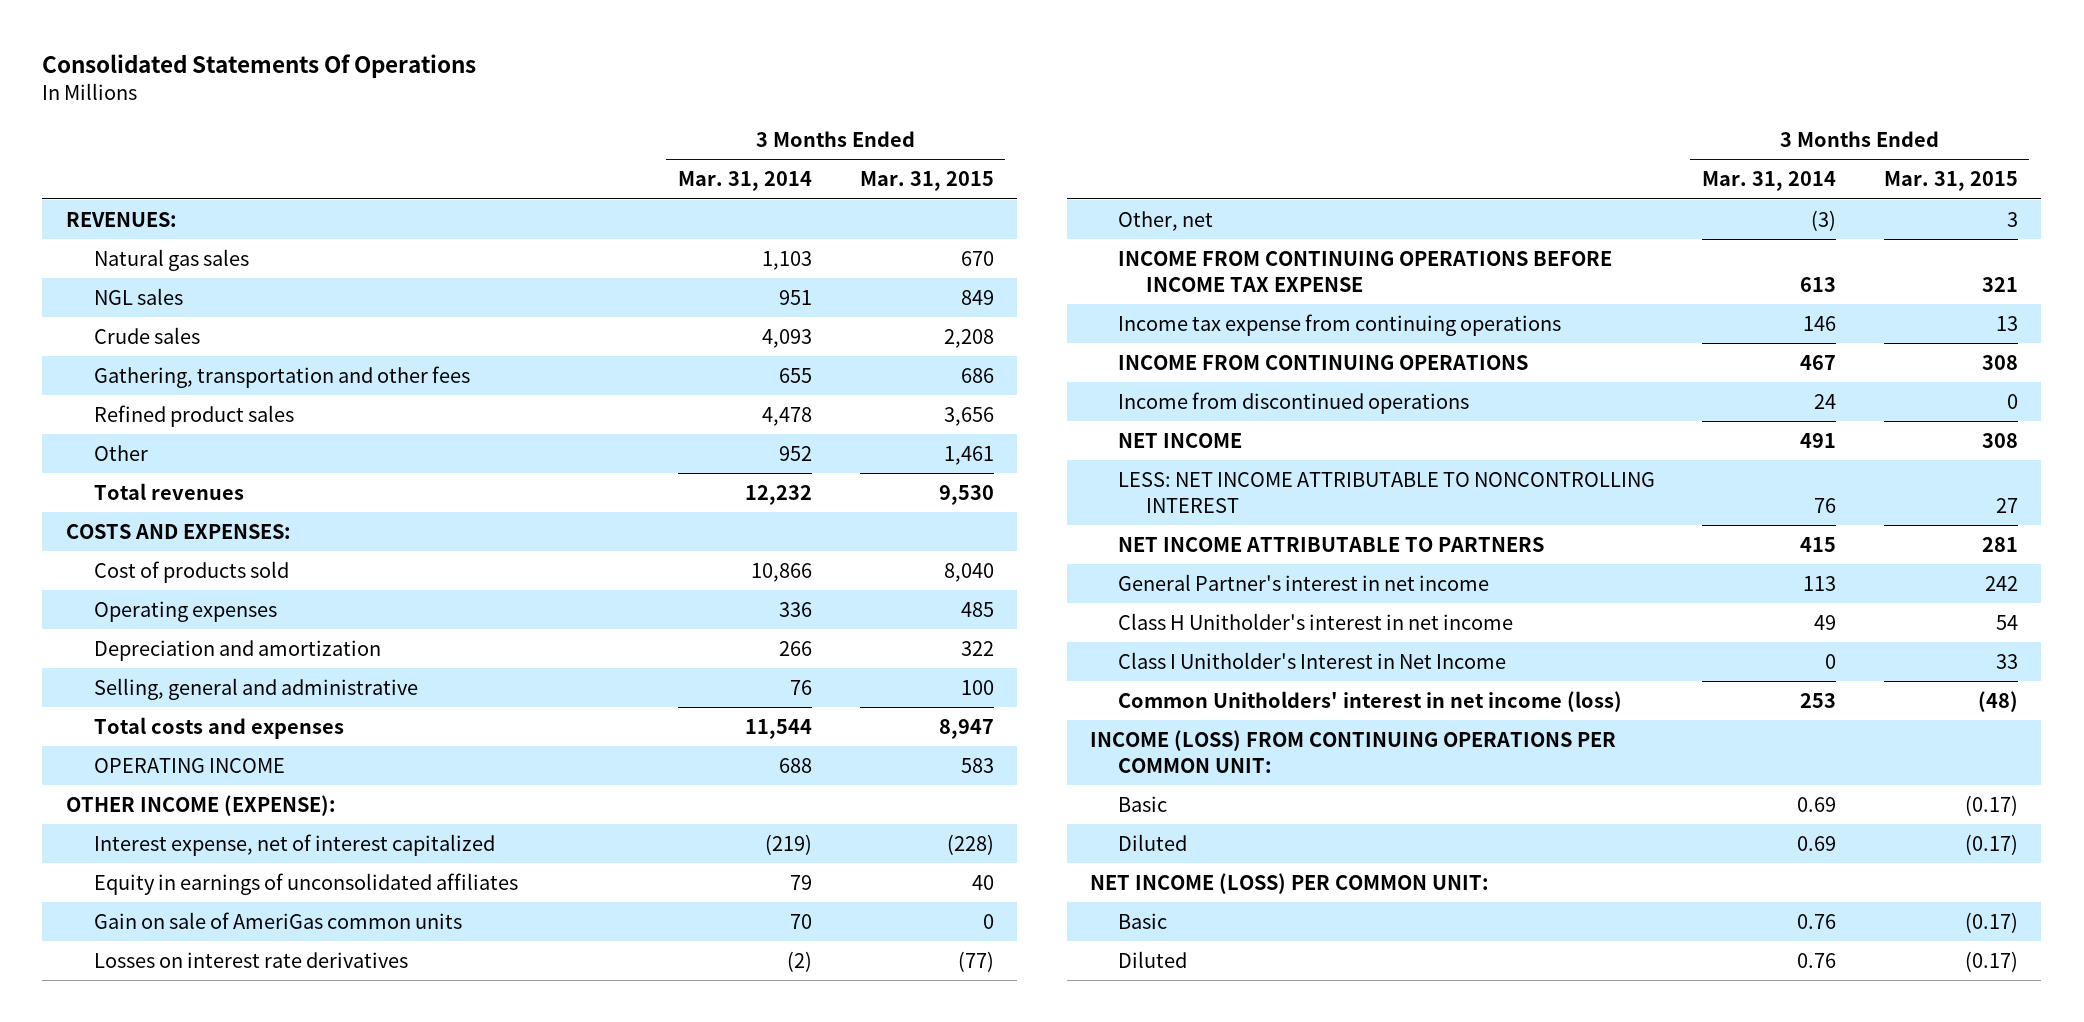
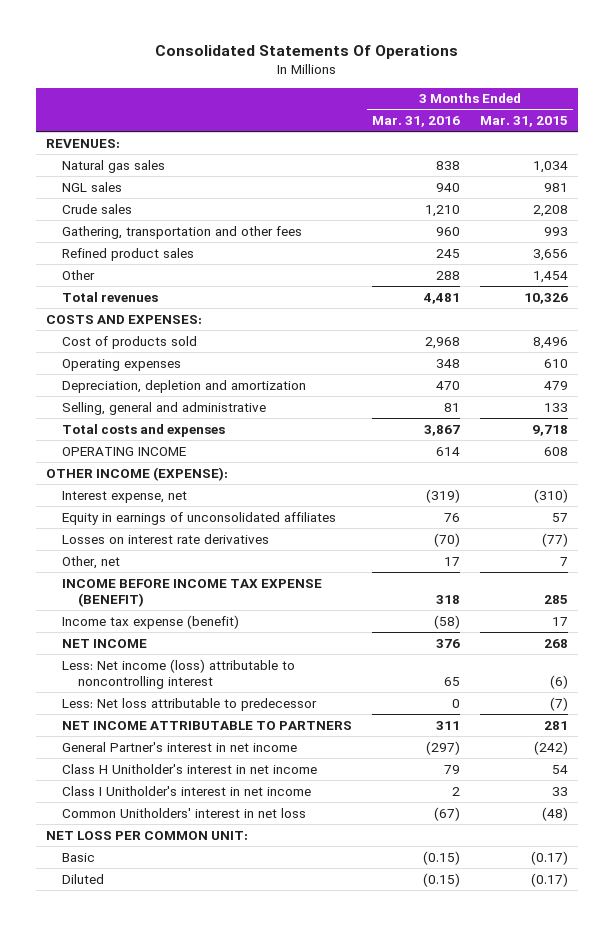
- | 3 Months Ended Mar. 31, 2014 | 3 Months Ended Mar. 31, 2015
+ | 3 Months Ended Mar. 31, 2016 | 3 Months Ended Mar. 31, 2015
- Natural gas sales | 1,103 | 670
- NGL sales | 951 | 849
+ Natural gas sales | 838 | 1,034
+ NGL sales | 940 | 981
- Gathering, transportation and other fees | 655 | 686
+ Gathering, transportation and other fees | 960 | 993
- Other | 952 | 1,461
- Total revenues | 12,232 | 9,530
+ Other | 288 | 1,454
+ Total revenues | 4,481 | 10,326
- Cost of products sold | 10,866 | 8,040
- Operating expenses | 336 | 485
- Depreciation and amortization | 266 | 322
- Selling, general and administrative | 76 | 100
- Total costs and expenses | 11,544 | 8,947
- OPERATING INCOME | 688 | 583
+ Cost of products sold | 2,968 | 8,496
+ Operating expenses | 348 | 610
+ Depreciation, depletion and amortization | 470 | 479
+ Selling, general and administrative | 81 | 133
+ Total costs and expenses | 3,867 | 9,718
+ OPERATING INCOME | 614 | 608
- Interest expense, net of interest capitalized | (219) | (228)
- Equity in earnings of unconsolidated affiliates | 79 | 40
- Gain on sale of AmeriGas common units | 70 | 0
+ Interest expense, net | (319) | (310)
+ Equity in earnings of unconsolidated affiliates | 76 | 57
- Other, net | (3) | 3
- INCOME FROM CONTINUING OPERATIONS BEFORE INCOME TAX EXPENSE | 613 | 321
- Income tax expense from continuing operations | 146 | 13
- INCOME FROM CONTINUING OPERATIONS | 467 | 308
- Income from discontinued operations | 24 | 0
- NET INCOME | 491 | 308
- LESS: NET INCOME ATTRIBUTABLE TO NONCONTROLLING INTEREST | 76 | 27
+ Other, net | 17 | 7
+ INCOME BEFORE INCOME TAX EXPENSE (BENEFIT) | 318 | 285
+ Income tax expense (benefit) | (58) | 17
+ NET INCOME | 376 | 268
+ Less: Net income (loss) attributable to noncontrolling interest | 65 | (6)
+ Less: Net loss attributable to predecessor | 0 | (7)
- General Partner's interest in net income | 113 | 242
+ General Partner's interest in net income | (297) | (242)
- Class I Unitholder's Interest in Net Income | 0 | 33
- Common Unitholders' interest in net income (loss) | 253 | (48)
- INCOME (LOSS) FROM CONTINUING OPERATIONS PER COMMON UNIT:
- Basic | 0.69 | (0.17)
- Diluted | 0.69 | (0.17)
- NET INCOME (LOSS) PER COMMON UNIT:
+ Class I Unitholder's interest in net income | 2 | 33
+ Common Unitholders' interest in net loss | (67) | (48)
+ NET LOSS PER COMMON UNIT:

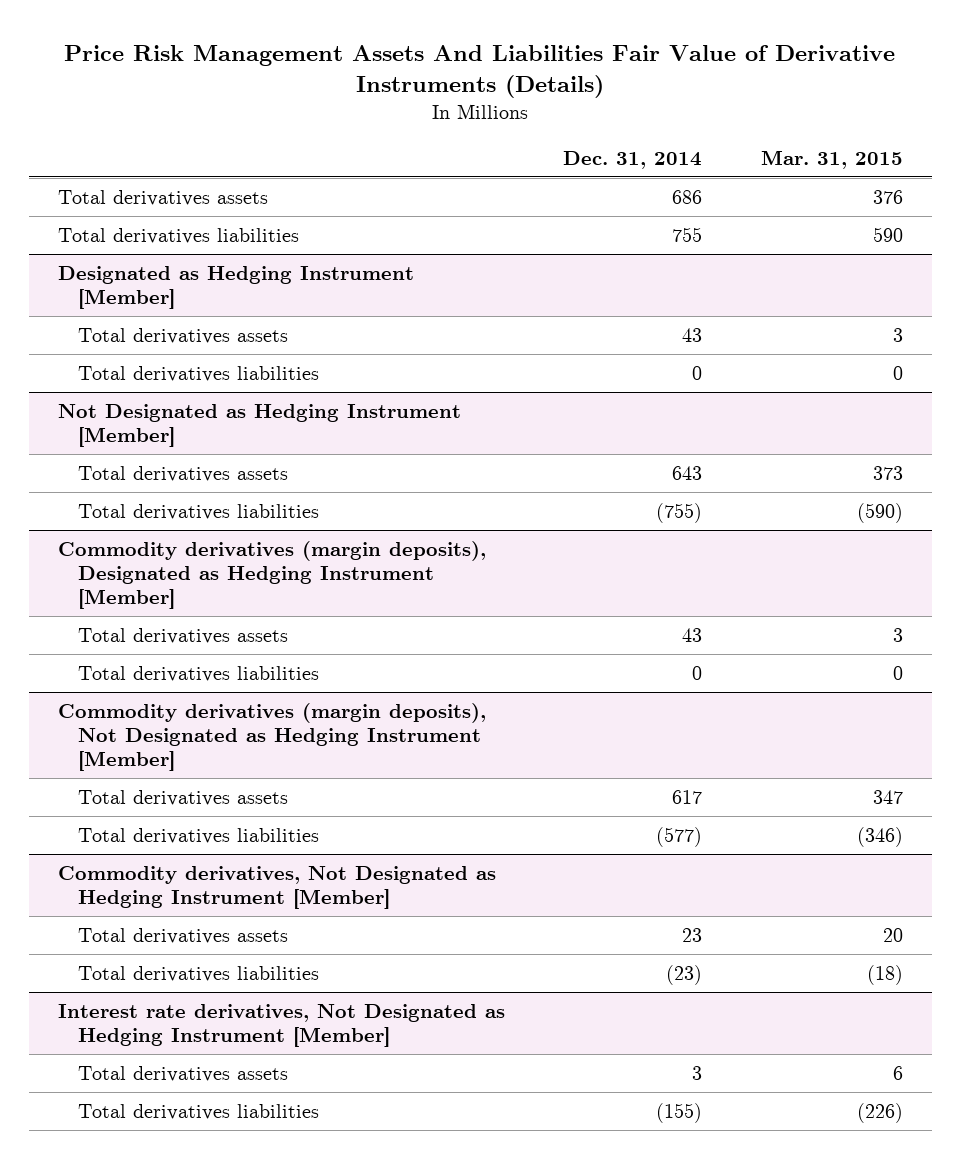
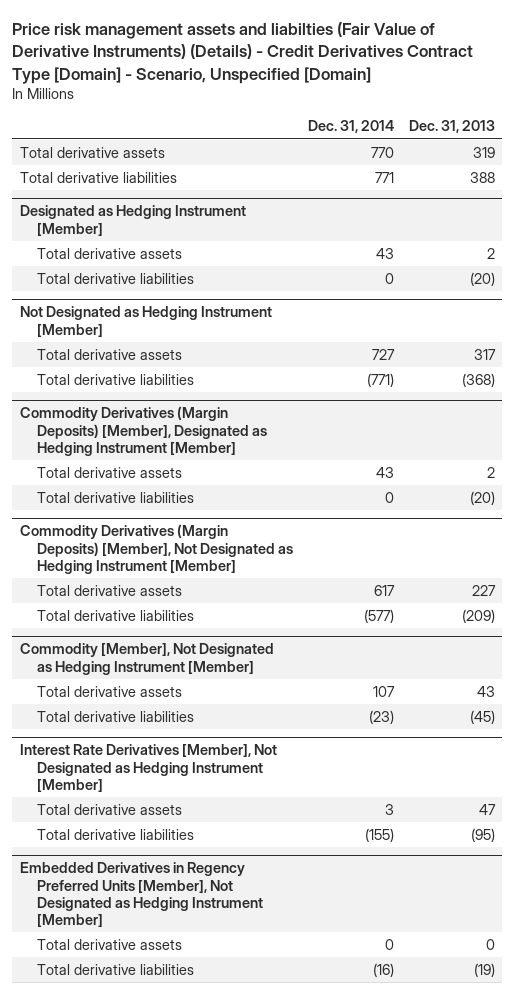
- Price Risk Management Assets And Liabilities Fair Value of Derivative Instruments (Details)
+ Price risk management assets and liabilties (Fair Value of Derivative Instruments) (Details) - Credit Derivatives Contract Type [Domain] - Scenario, Unspecified [Domain]
- | Dec. 31, 2014 | Mar. 31, 2015
+ | Dec. 31, 2014 | Dec. 31, 2013
- Total derivatives assets | 686 | 376
- Total derivatives liabilities | 755 | 590
+ Total derivative assets | 770 | 319
+ Total derivative liabilities | 771 | 388
@ Designated as Hedging Instrument [Member]
- Total derivatives assets | 43 | 3
- Total derivatives liabilities | 0 | 0
+ Total derivative assets | 43 | 2
+ Total derivative liabilities | 0 | (20)
@ Not Designated as Hedging Instrument [Member]
- Total derivatives assets | 643 | 373
- Total derivatives liabilities | (755) | (590)
- Commodity derivatives (margin deposits), Designated as Hedging Instrument [Member]
- Total derivatives assets | 43 | 3
- Total derivatives liabilities | 0 | 0
- Commodity derivatives (margin deposits), Not Designated as Hedging Instrument [Member]
- Total derivatives assets | 617 | 347
- Total derivatives liabilities | (577) | (346)
- Commodity derivatives, Not Designated as Hedging Instrument [Member]
- Total derivatives assets | 23 | 20
- Total derivatives liabilities | (23) | (18)
- Interest rate derivatives, Not Designated as Hedging Instrument [Member]
- Total derivatives assets | 3 | 6
- Total derivatives liabilities | (155) | (226)
@ Not Designated as Hedging Instrument [Member]
+ Total derivative assets | 727 | 317
+ Total derivative liabilities | (771) | (368)
+ Commodity Derivatives (Margin Deposits) [Member], Designated as Hedging Instrument [Member]
+ Total derivative assets | 43 | 2
+ Total derivative liabilities | 0 | (20)
+ Commodity Derivatives (Margin Deposits) [Member], Not Designated as Hedging Instrument [Member]
+ Total derivative assets | 617 | 227
+ Total derivative liabilities | (577) | (209)
+ Commodity [Member], Not Designated as Hedging Instrument [Member]
+ Total derivative assets | 107 | 43
+ Total derivative liabilities | (23) | (45)
+ Interest Rate Derivatives [Member], Not Designated as Hedging Instrument [Member]
+ Total derivative assets | 3 | 47
+ Total derivative liabilities | (155) | (95)
+ Embedded Derivatives in Regency Preferred Units [Member], Not Designated as Hedging Instrument [Member]
+ Total derivative assets | 0 | 0
+ Total derivative liabilities | (16) | (19)

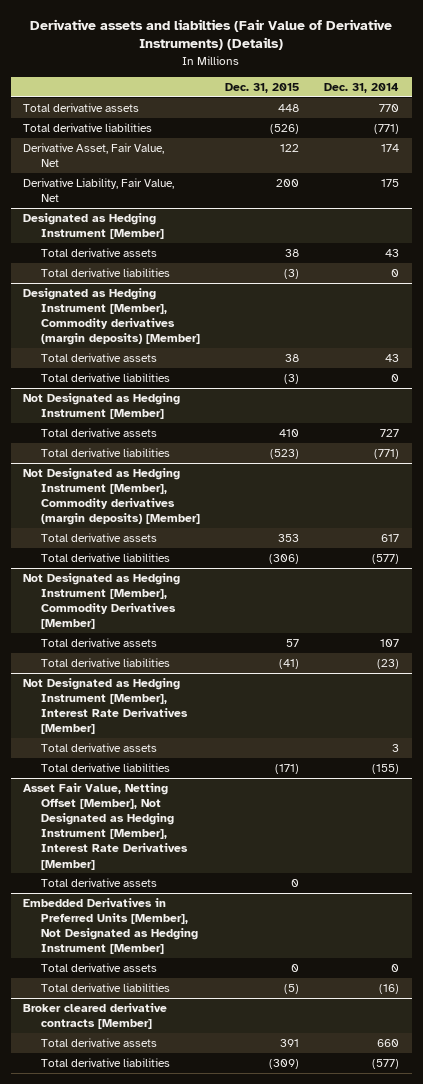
- Price risk management assets and liabilties (Fair Value of Derivative Instruments) (Details) - Credit Derivatives Contract Type [Domain] - Scenario, Unspecified [Domain]
+ Derivative assets and liabilties (Fair Value of Derivative Instruments) (Details)
- | Dec. 31, 2014 | Dec. 31, 2013
+ | Dec. 31, 2015 | Dec. 31, 2014
- Total derivative liabilities | 771 | 388
+ Total derivative liabilities | (526) | (771)
+ Derivative Asset, Fair Value, Net | 122 | 174
+ Derivative Liability, Fair Value, Net | 200 | 175
+ Designated as Hedging Instrument [Member], Commodity derivatives (margin deposits) [Member]
+ Total derivative assets | 38 | 43
+ Total derivative liabilities | (3) | 0
- Commodity Derivatives (Margin Deposits) [Member], Designated as Hedging Instrument [Member]
- Total derivative assets | 43 | 2
- Total derivative liabilities | 0 | (20)
- Commodity Derivatives (Margin Deposits) [Member], Not Designated as Hedging Instrument [Member]
+ Not Designated as Hedging Instrument [Member], Commodity derivatives (margin deposits) [Member]
- Commodity [Member], Not Designated as Hedging Instrument [Member]
+ Not Designated as Hedging Instrument [Member], Commodity Derivatives [Member]
- Interest Rate Derivatives [Member], Not Designated as Hedging Instrument [Member]
+ Not Designated as Hedging Instrument [Member], Interest Rate Derivatives [Member]
- Embedded Derivatives in Regency Preferred Units [Member], Not Designated as Hedging Instrument [Member]
+ Asset Fair Value, Netting Offset [Member], Not Designated as Hedging Instrument [Member], Interest Rate Derivatives [Member]
+ Total derivative assets | 0 |
+ Embedded Derivatives in Preferred Units [Member], Not Designated as Hedging Instrument [Member]
+ Broker cleared derivative contracts [Member]
+ Total derivative assets | 391 | 660
+ Total derivative liabilities | (309) | (577)

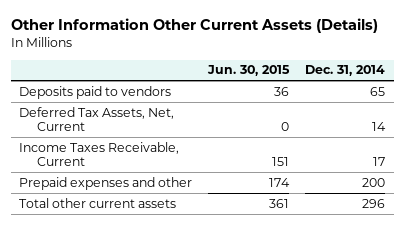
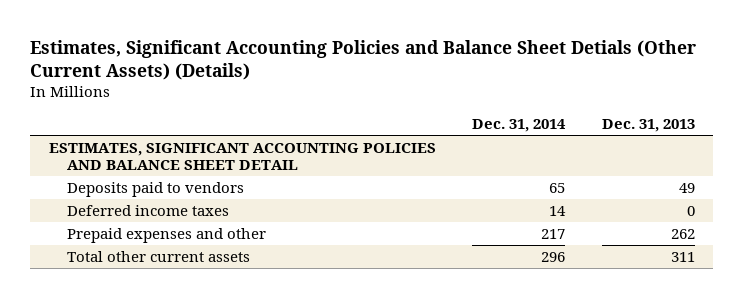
- Other Information Other Current Assets (Details)
+ Estimates, Significant Accounting Policies and Balance Sheet Detials (Other Current Assets) (Details)
- | Jun. 30, 2015 | Dec. 31, 2014
+ | Dec. 31, 2014 | Dec. 31, 2013
+ ESTIMATES, SIGNIFICANT ACCOUNTING POLICIES AND BALANCE SHEET DETAIL
- Deferred Tax Assets, Net, Current | 0 | 14
- Income Taxes Receivable, Current | 151 | 17
- Prepaid expenses and other | 174 | 200
+ Deferred income taxes | 14 | 0
+ Prepaid expenses and other | 217 | 262

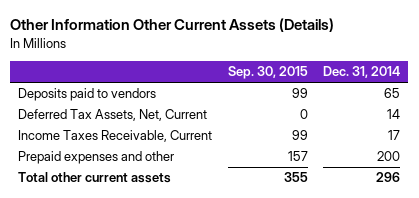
- Estimates, Significant Accounting Policies and Balance Sheet Detials (Other Current Assets) (Details)
+ Other Information Other Current Assets (Details)
- | Dec. 31, 2014 | Dec. 31, 2013
+ | Sep. 30, 2015 | Dec. 31, 2014
- ESTIMATES, SIGNIFICANT ACCOUNTING POLICIES AND BALANCE SHEET DETAIL
- Deferred income taxes | 14 | 0
- Prepaid expenses and other | 217 | 262
+ Deferred Tax Assets, Net, Current | 0 | 14
+ Income Taxes Receivable, Current | 99 | 17
+ Prepaid expenses and other | 157 | 200

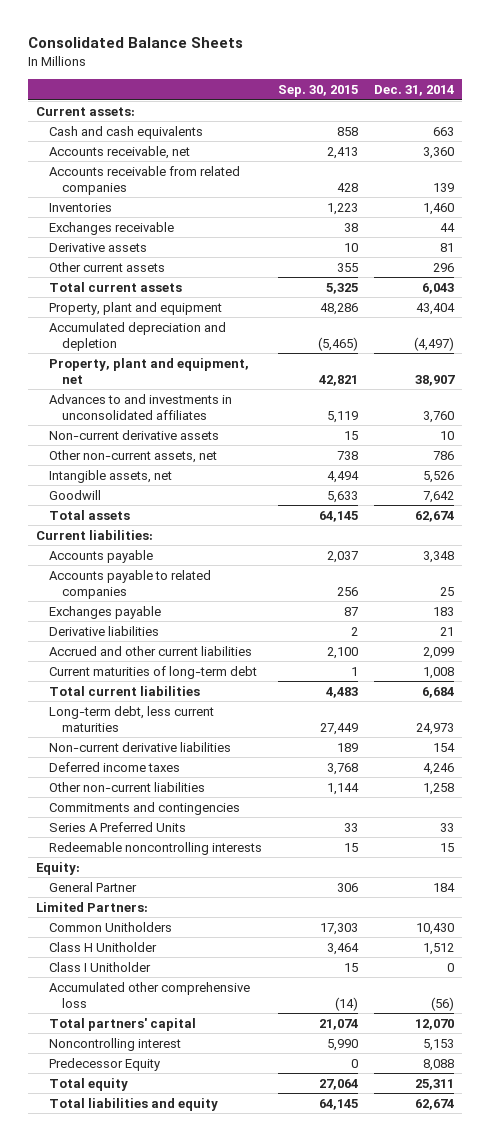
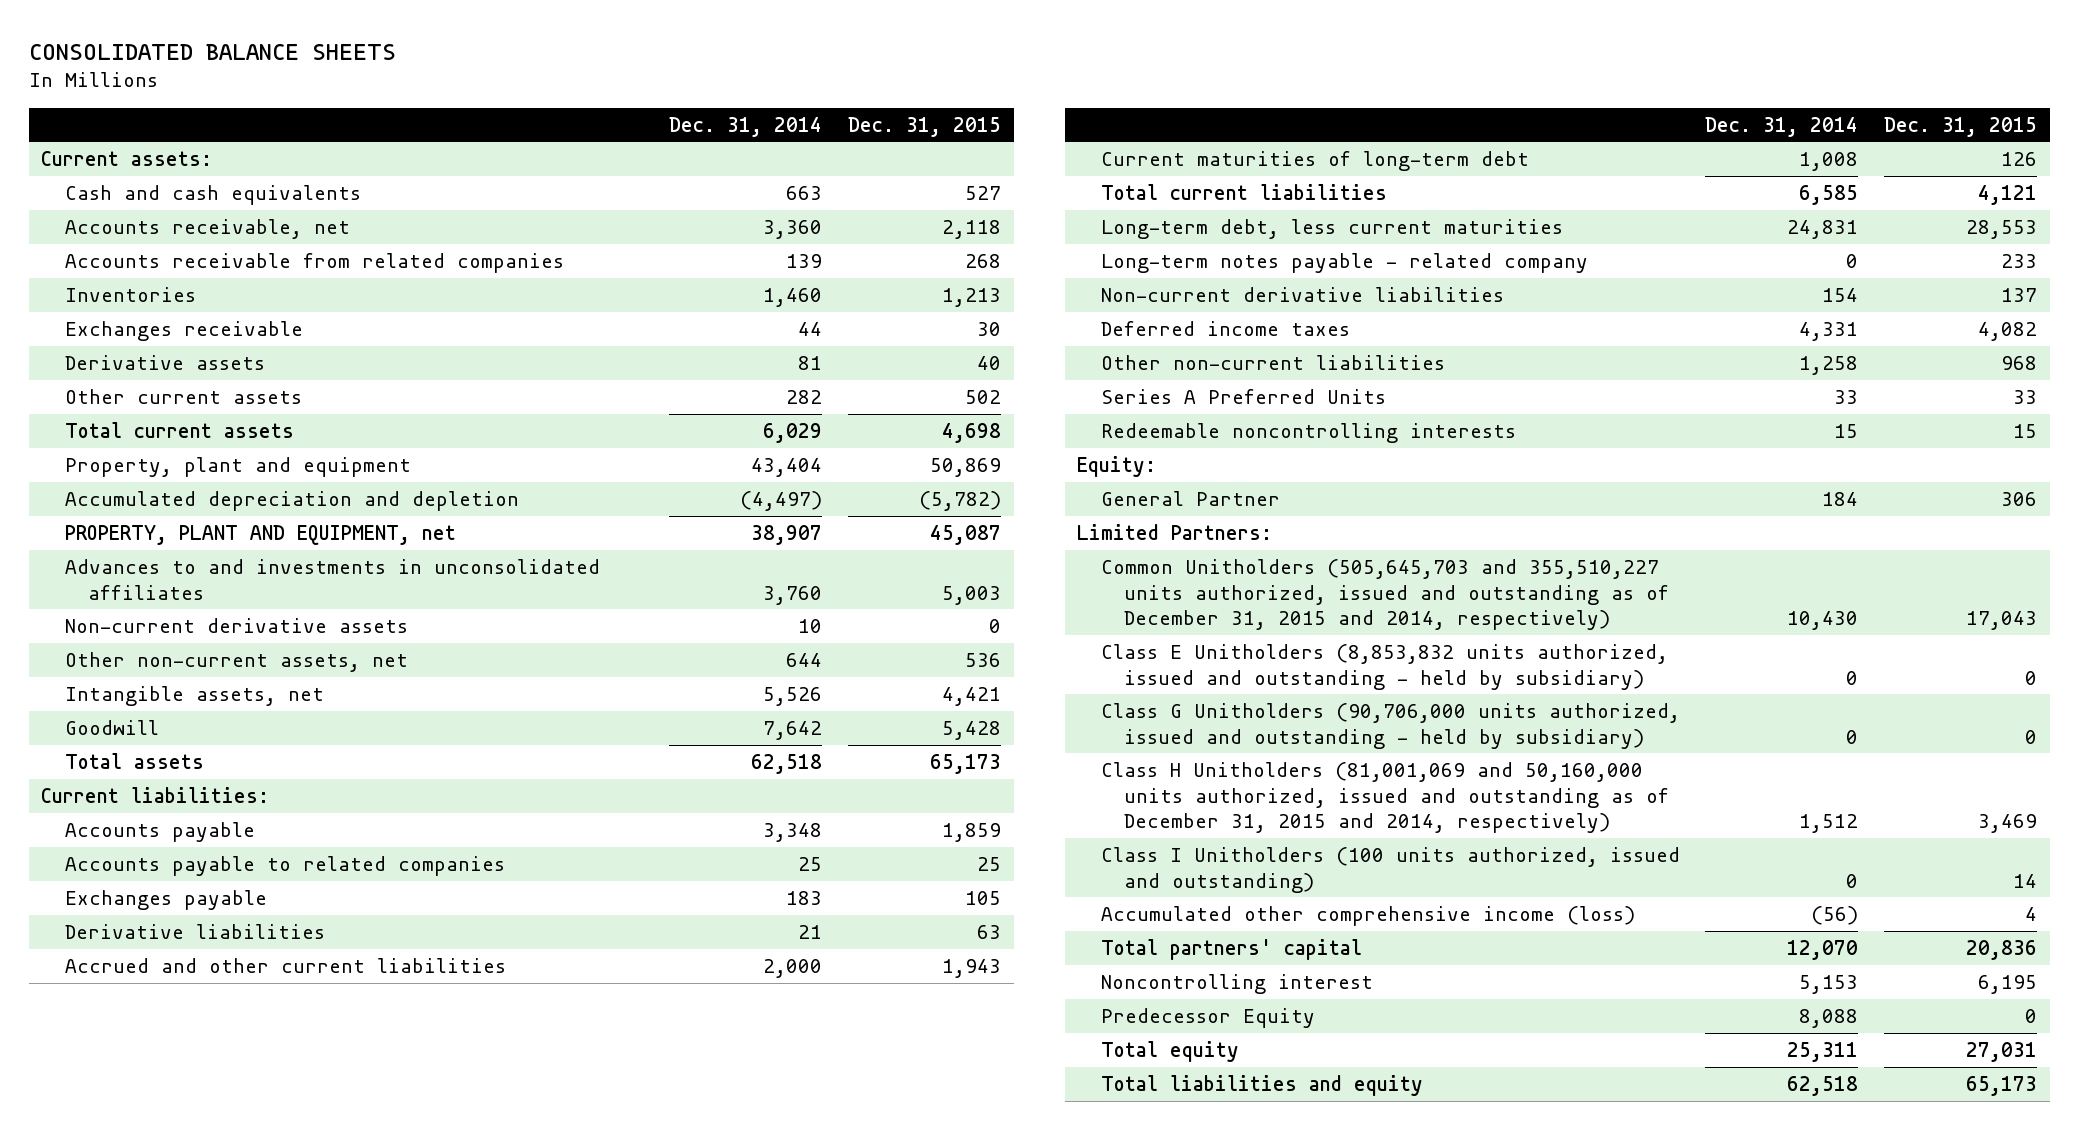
- Consolidated Balance Sheets
+ CONSOLIDATED BALANCE SHEETS
- | Sep. 30, 2015 | Dec. 31, 2014
+ | Dec. 31, 2014 | Dec. 31, 2015
- Other current assets | 355 | 296
- Total current assets | 5,325 | 6,043
+ Other current assets | 282 | 502
+ Total current assets | 6,029 | 4,698
- Property, plant and equipment, net | 42,821 | 38,907
+ PROPERTY, PLANT AND EQUIPMENT, net | 38,907 | 45,087
- Other non-current assets, net | 738 | 786
+ Other non-current assets, net | 644 | 536
- Total assets | 64,145 | 62,674
+ Total assets | 62,518 | 65,173
- Accrued and other current liabilities | 2,100 | 2,099
+ Accrued and other current liabilities | 2,000 | 1,943
- Total current liabilities | 4,483 | 6,684
- Long-term debt, less current maturities | 27,449 | 24,973
+ Total current liabilities | 6,585 | 4,121
+ Long-term debt, less current maturities | 24,831 | 28,553
+ Long-term notes payable - related company | 0 | 233
- Deferred income taxes | 3,768 | 4,246
+ Deferred income taxes | 4,331 | 4,082
- Commitments and contingencies
- Common Unitholders | 17,303 | 10,430
- Class H Unitholder | 3,464 | 1,512
- Class I Unitholder | 15 | 0
- Accumulated other comprehensive loss | (14) | (56)
+ Common Unitholders (505,645,703 and 355,510,227 units authorized, issued and outstanding as of December 31, 2015 and 2014, respectively) | 10,430 | 17,043
+ Class E Unitholders (8,853,832 units authorized, issued and outstanding - held by subsidiary) | 0 | 0
+ Class G Unitholders (90,706,000 units authorized, issued and outstanding - held by subsidiary) | 0 | 0
+ Class H Unitholders (81,001,069 and 50,160,000 units authorized, issued and outstanding as of December 31, 2015 and 2014, respectively) | 1,512 | 3,469
+ Class I Unitholders (100 units authorized, issued and outstanding) | 0 | 14
+ Accumulated other comprehensive income (loss) | (56) | 4
- Total liabilities and equity | 64,145 | 62,674
+ Total liabilities and equity | 62,518 | 65,173

